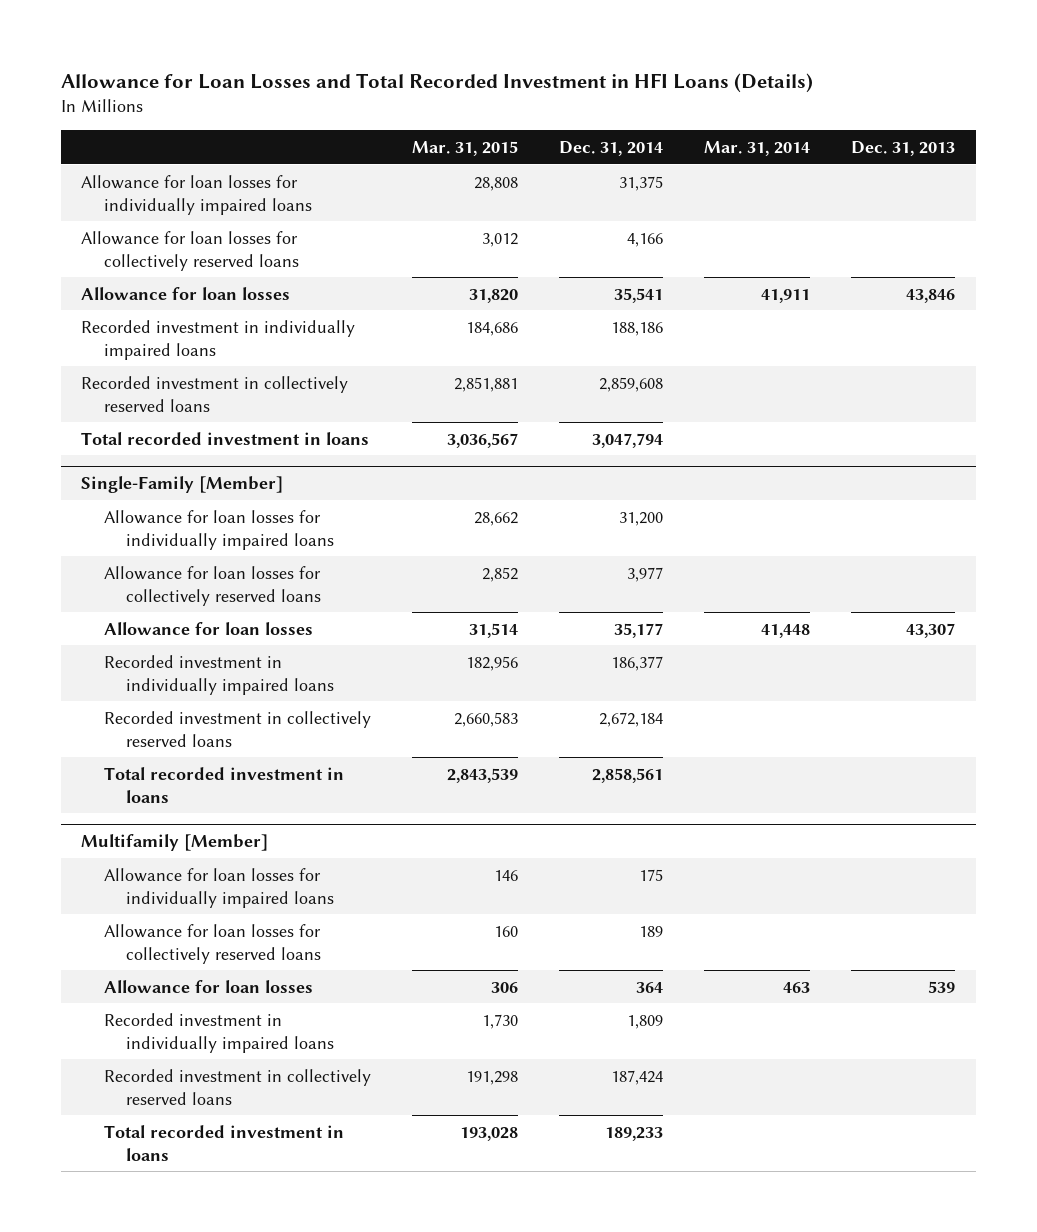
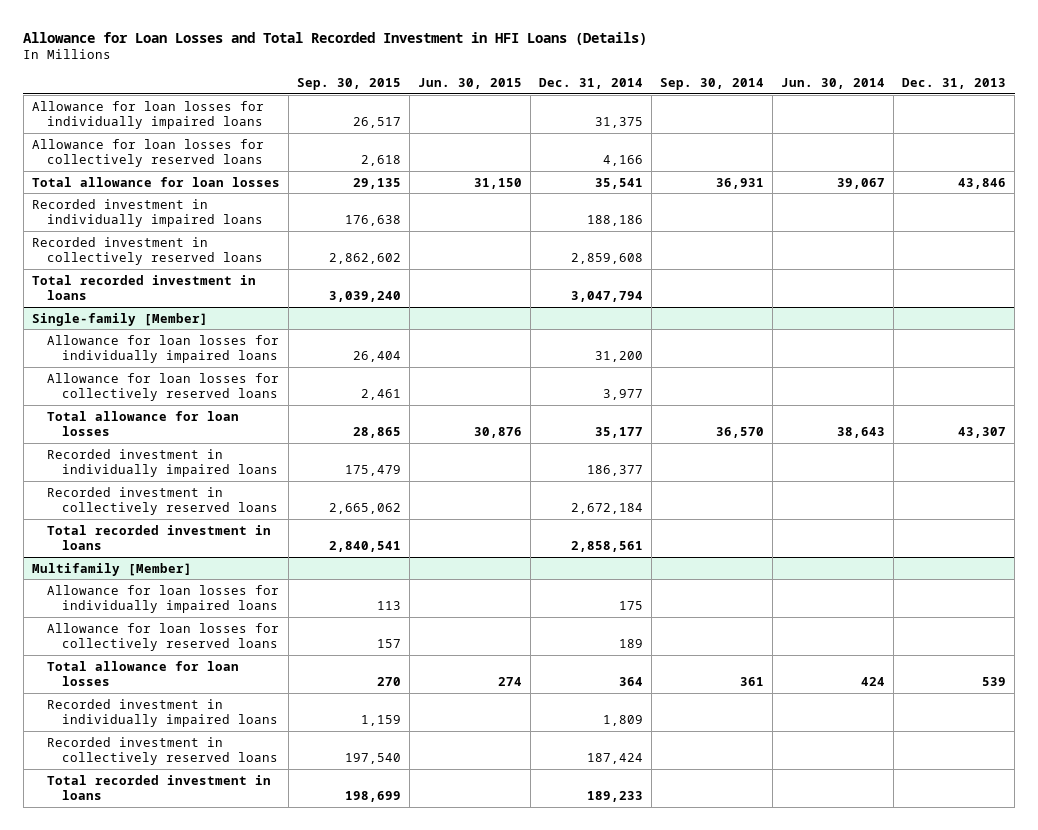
- | Mar. 31, 2015 | Dec. 31, 2014 | Mar. 31, 2014 | Dec. 31, 2013
+ | Sep. 30, 2015 | Jun. 30, 2015 | Dec. 31, 2014 | Sep. 30, 2014 | Jun. 30, 2014 | Dec. 31, 2013
- Allowance for loan losses | 31,820 | 35,541 | 41,911 | 43,846
+ Total allowance for loan losses | 29,135 | 31,150 | 35,541 | 36,931 | 39,067 | 43,846
- Single-Family [Member]
+ Single-family [Member]
- Allowance for loan losses | 31,514 | 35,177 | 41,448 | 43,307
+ Total allowance for loan losses | 28,865 | 30,876 | 35,177 | 36,570 | 38,643 | 43,307
@ Multifamily [Member]
- Allowance for loan losses | 306 | 364 | 463 | 539
+ Total allowance for loan losses | 270 | 274 | 364 | 361 | 424 | 539

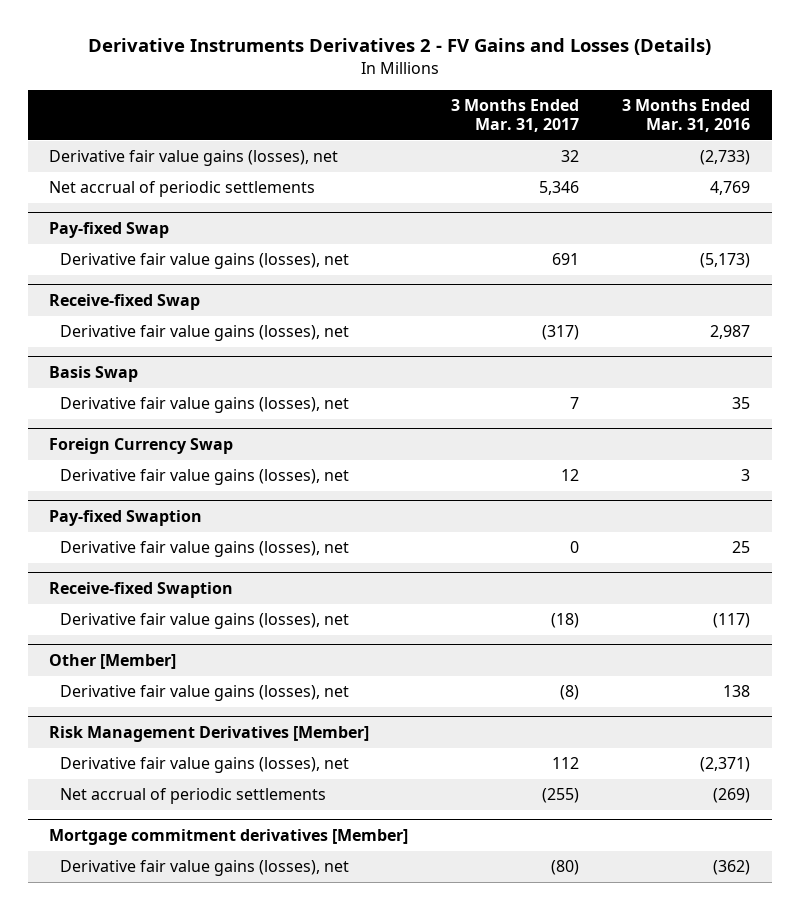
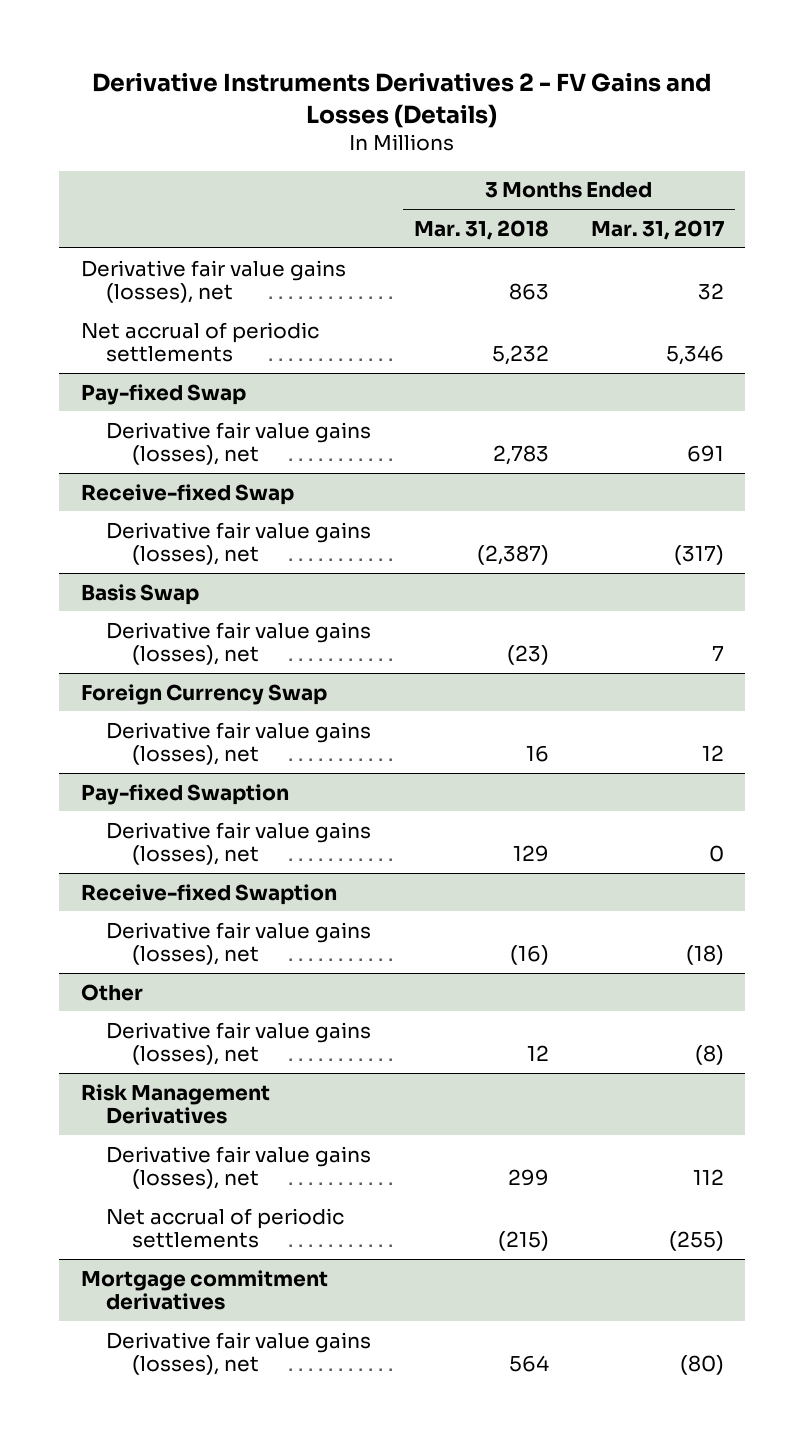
- | 3 Months Ended Mar. 31, 2017 | 3 Months Ended Mar. 31, 2016
+ | 3 Months Ended Mar. 31, 2018 | 3 Months Ended Mar. 31, 2017
- Other [Member]
+ Other
- Risk Management Derivatives [Member]
+ Risk Management Derivatives
- Mortgage commitment derivatives [Member]
+ Mortgage commitment derivatives

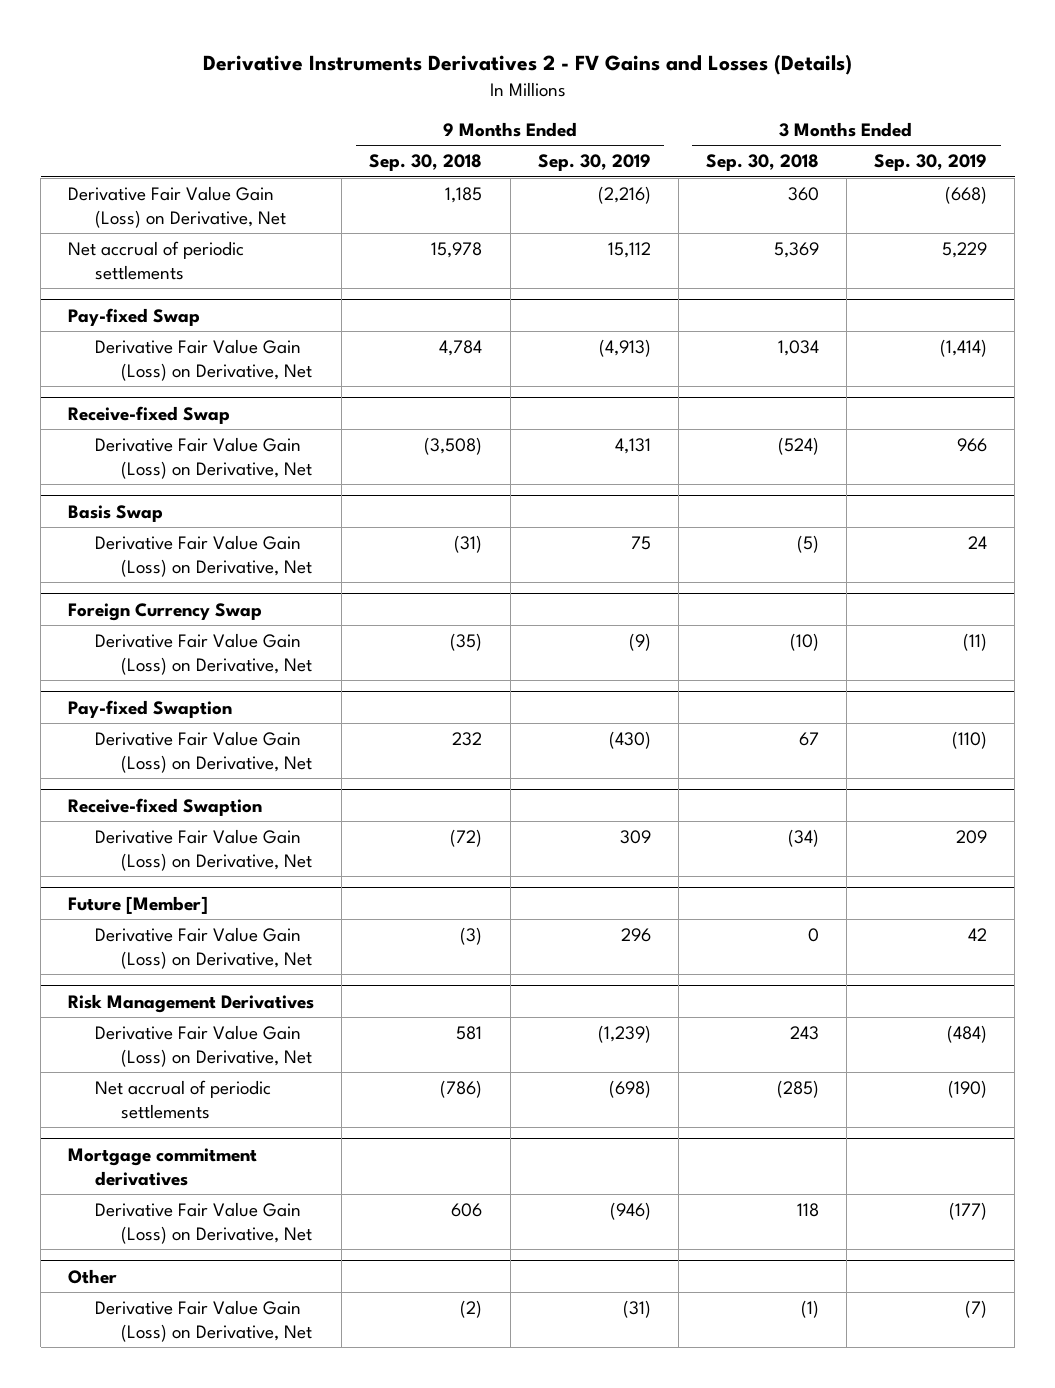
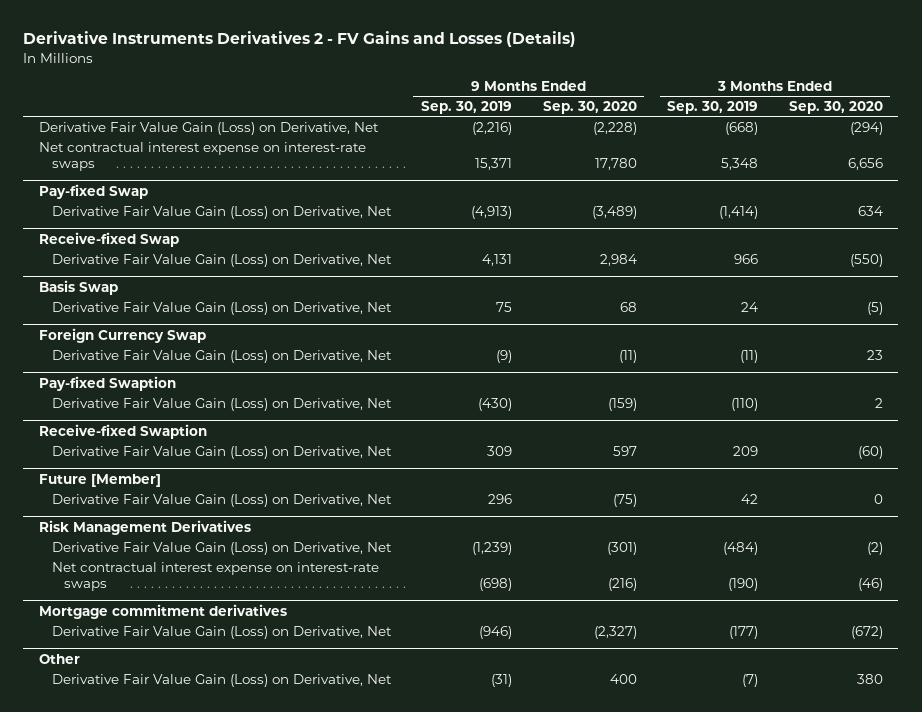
- | 9 Months Ended Sep. 30, 2018 | 9 Months Ended Sep. 30, 2019 | 3 Months Ended Sep. 30, 2018 | 3 Months Ended Sep. 30, 2019
+ | 9 Months Ended Sep. 30, 2019 | 9 Months Ended Sep. 30, 2020 | 3 Months Ended Sep. 30, 2019 | 3 Months Ended Sep. 30, 2020
- Net accrual of periodic settlements | 15,978 | 15,112 | 5,369 | 5,229
+ Net contractual interest expense on interest-rate swaps | 15,371 | 17,780 | 5,348 | 6,656
@ Risk Management Derivatives
- Net accrual of periodic settlements | (786) | (698) | (285) | (190)
+ Net contractual interest expense on interest-rate swaps | (698) | (216) | (190) | (46)

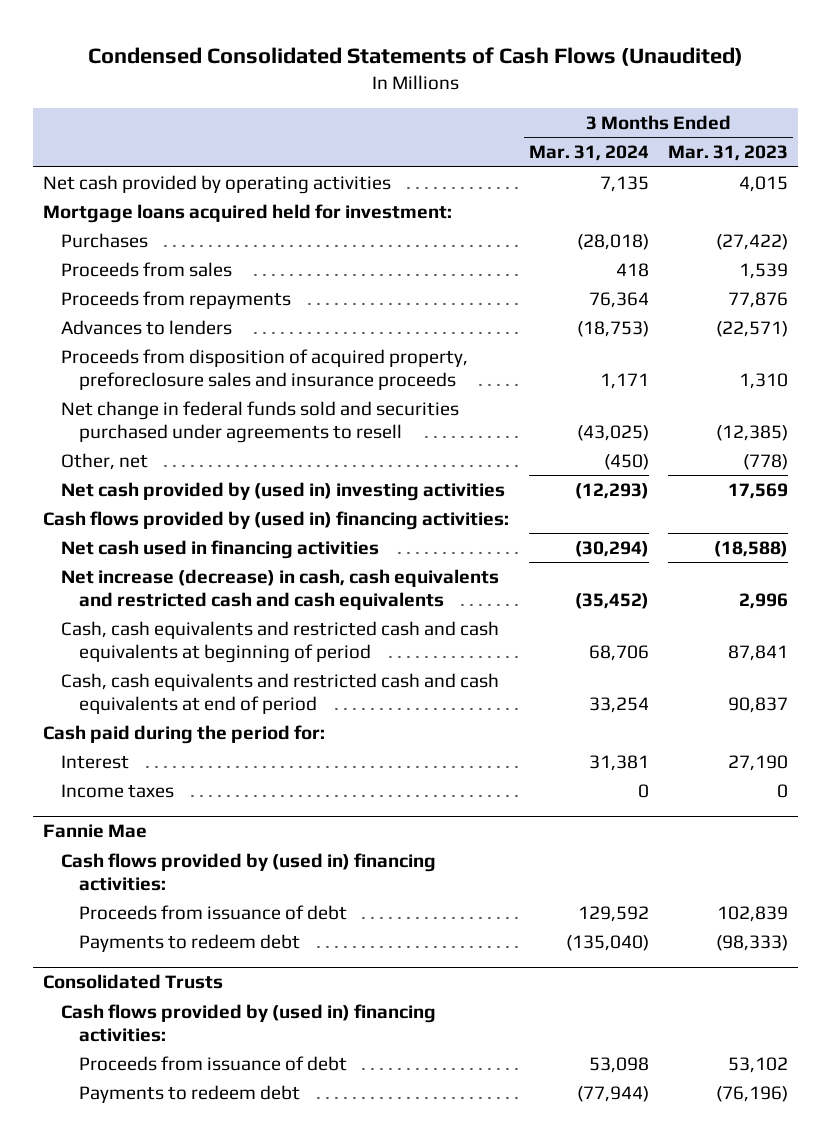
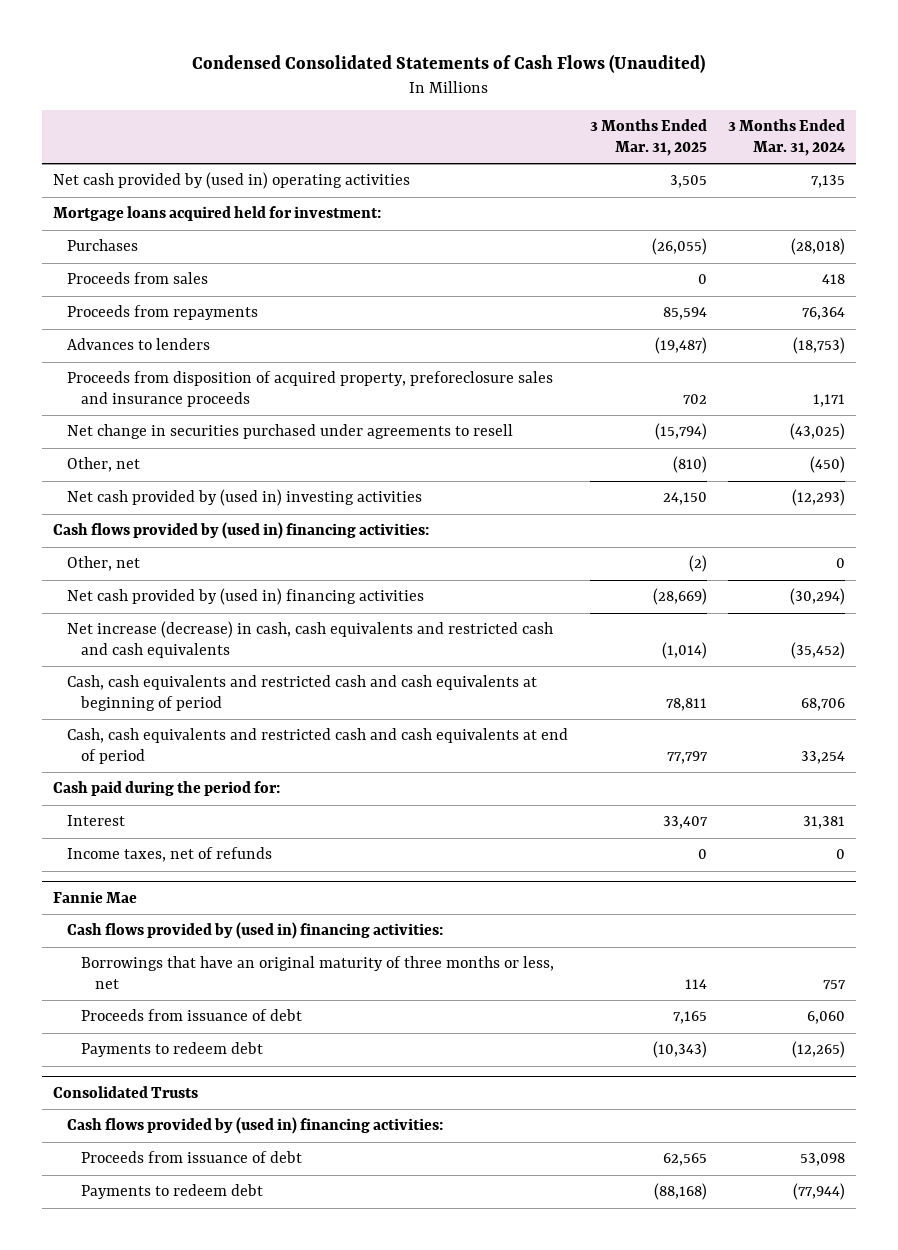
- | 3 Months Ended Mar. 31, 2024 | 3 Months Ended Mar. 31, 2023
+ | 3 Months Ended Mar. 31, 2025 | 3 Months Ended Mar. 31, 2024
- Net cash provided by operating activities | 7,135 | 4,015
+ Net cash provided by (used in) operating activities | 3,505 | 7,135
- Net change in federal funds sold and securities purchased under agreements to resell | (43,025) | (12,385)
+ Net change in securities purchased under agreements to resell | (15,794) | (43,025)
- Net cash used in financing activities | (30,294) | (18,588)
+ Other, net | (2) | 0
+ Net cash provided by (used in) financing activities | (28,669) | (30,294)
- Income taxes | 0 | 0
+ Income taxes, net of refunds | 0 | 0
@ Fannie Mae
- Proceeds from issuance of debt | 129,592 | 102,839
- Payments to redeem debt | (135,040) | (98,333)
+ Borrowings that have an original maturity of three months or less, net | 114 | 757
+ Proceeds from issuance of debt | 7,165 | 6,060
+ Payments to redeem debt | (10,343) | (12,265)

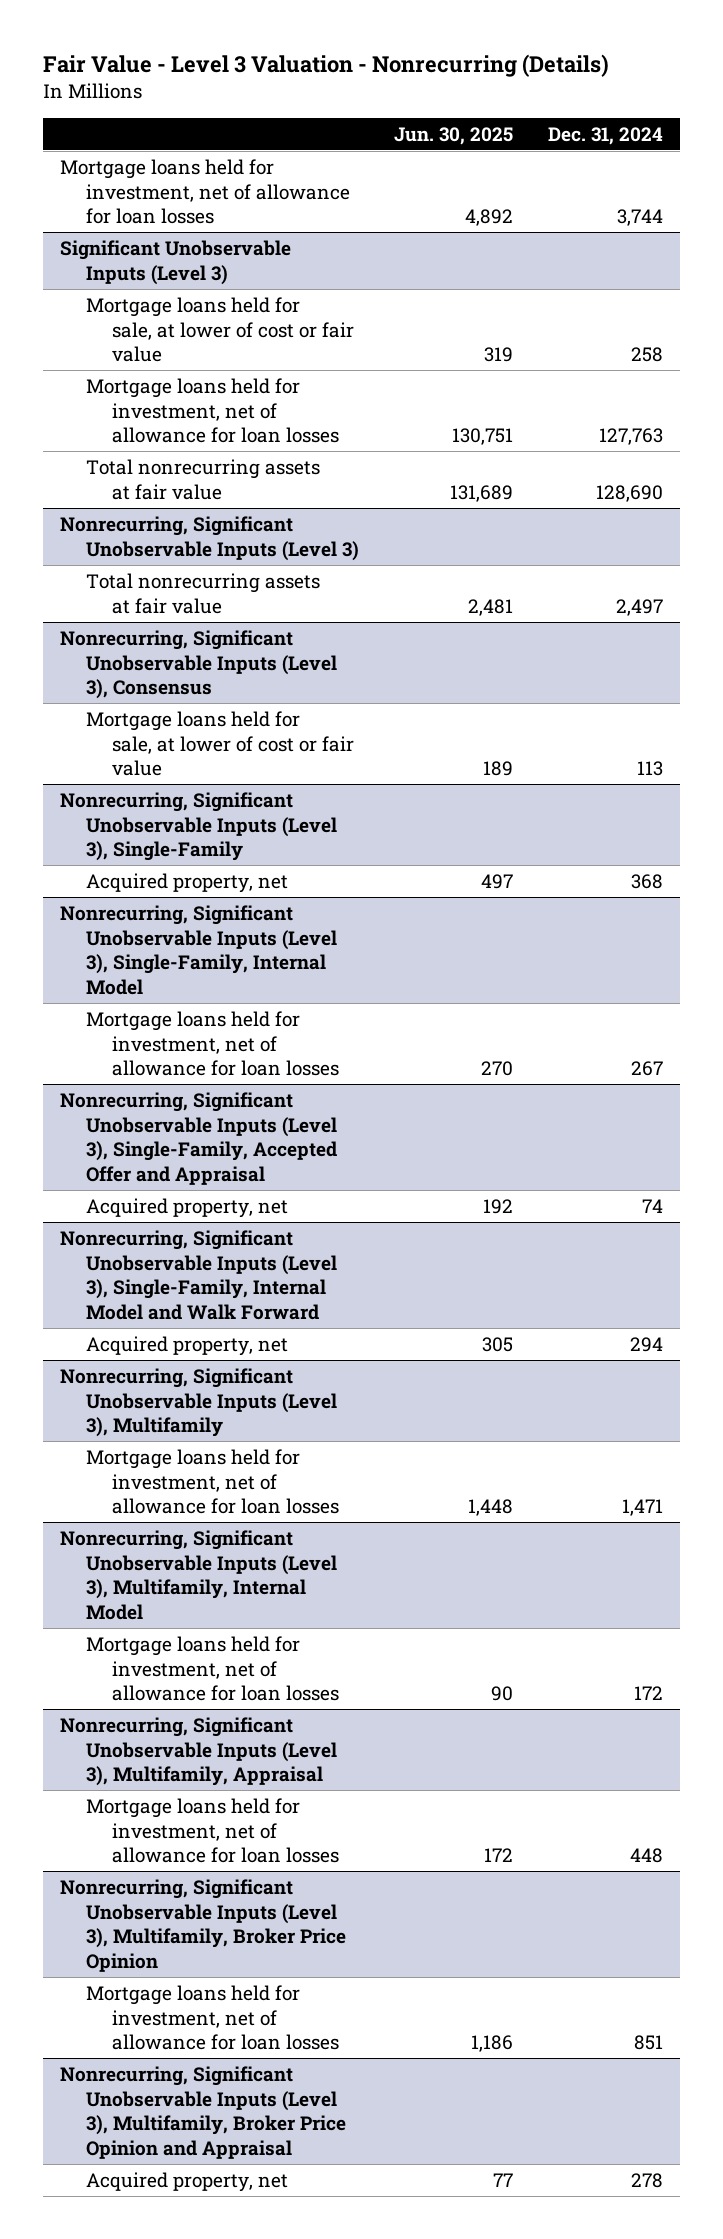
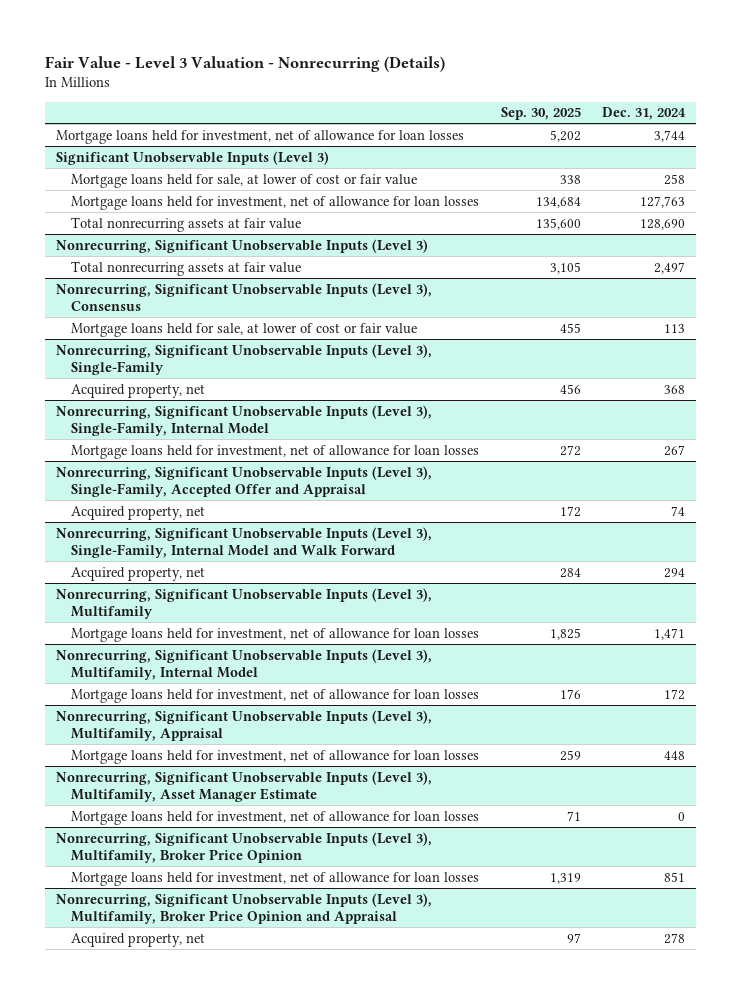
- | Jun. 30, 2025 | Dec. 31, 2024
+ | Sep. 30, 2025 | Dec. 31, 2024
+ Nonrecurring, Significant Unobservable Inputs (Level 3), Multifamily, Asset Manager Estimate
+ Mortgage loans held for investment, net of allowance for loan losses | 71 | 0

